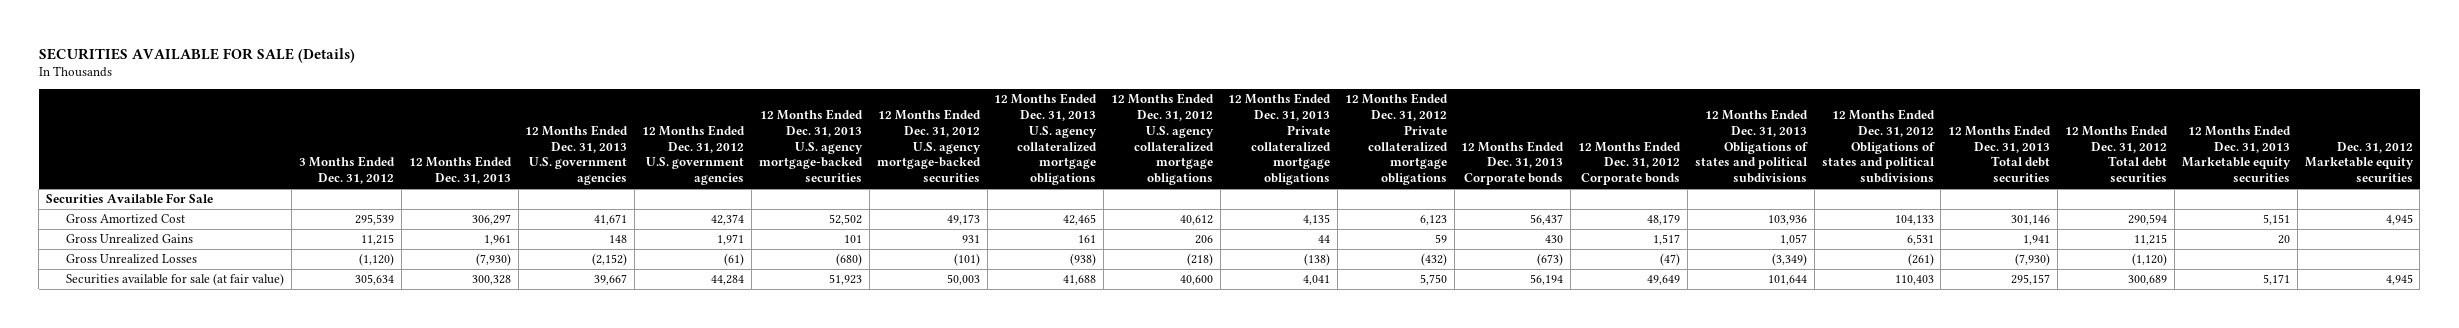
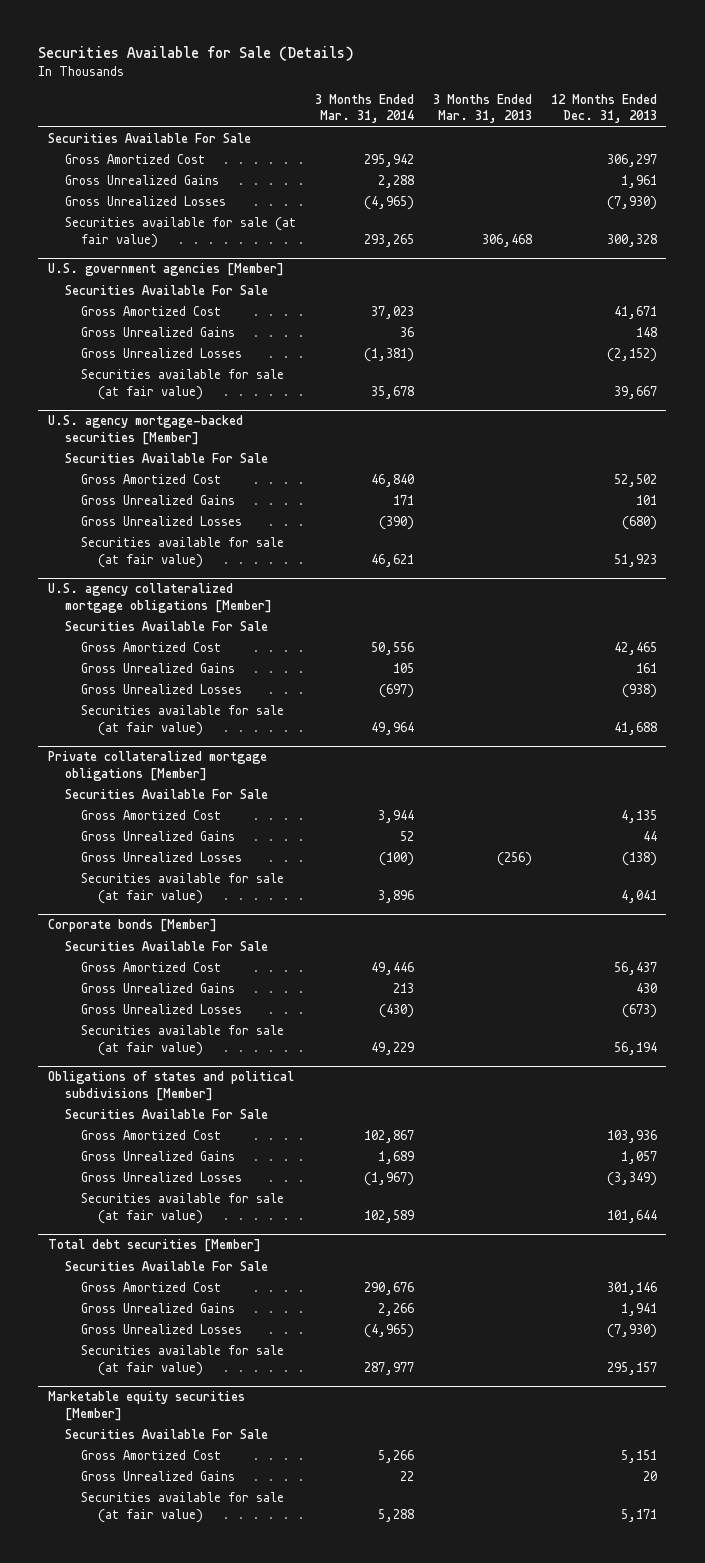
- SECURITIES AVAILABLE FOR SALE (Details)
+ Securities Available for Sale (Details)
- | 3 Months Ended Dec. 31, 2012 | 12 Months Ended Dec. 31, 2013 | 12 Months Ended Dec. 31, 2013 U.S. government agencies | 12 Months Ended Dec. 31, 2012 U.S. government agencies | 12 Months Ended Dec. 31, 2013 U.S. agency mortgage-backed securities | 12 Months Ended Dec. 31, 2012 U.S. agency mortgage-backed securities | 12 Months Ended Dec. 31, 2013 U.S. agency collateralized mortgage obligations | 12 Months Ended Dec. 31, 2012 U.S. agency collateralized mortgage obligations | 12 Months Ended Dec. 31, 2013 Private collateralized mortgage obligations | 12 Months Ended Dec. 31, 2012 Private collateralized mortgage obligations | 12 Months Ended Dec. 31, 2013 Corporate bonds | 12 Months Ended Dec. 31, 2012 Corporate bonds | 12 Months Ended Dec. 31, 2013 Obligations of states and political subdivisions | 12 Months Ended Dec. 31, 2012 Obligations of states and political subdivisions | 12 Months Ended Dec. 31, 2013 Total debt securities | 12 Months Ended Dec. 31, 2012 Total debt securities | 12 Months Ended Dec. 31, 2013 Marketable equity securities | Dec. 31, 2012 Marketable equity securities
+ | 3 Months Ended Mar. 31, 2014 | 3 Months Ended Mar. 31, 2013 | 12 Months Ended Dec. 31, 2013
+ U.S. government agencies [Member]
+ Securities Available For Sale
+ Gross Amortized Cost | 37,023 | | 41,671
+ Gross Unrealized Gains | 36 | | 148
+ Gross Unrealized Losses | (1,381) | | (2,152)
+ Securities available for sale (at fair value) | 35,678 | | 39,667
+ U.S. agency mortgage-backed securities [Member]
+ Securities Available For Sale
+ Gross Amortized Cost | 46,840 | | 52,502
+ Gross Unrealized Gains | 171 | | 101
+ Gross Unrealized Losses | (390) | | (680)
+ Securities available for sale (at fair value) | 46,621 | | 51,923
+ U.S. agency collateralized mortgage obligations [Member]
+ Securities Available For Sale
+ Gross Amortized Cost | 50,556 | | 42,465
+ Gross Unrealized Gains | 105 | | 161
+ Gross Unrealized Losses | (697) | | (938)
+ Securities available for sale (at fair value) | 49,964 | | 41,688
+ Private collateralized mortgage obligations [Member]
+ Securities Available For Sale
+ Gross Amortized Cost | 3,944 | | 4,135
+ Gross Unrealized Gains | 52 | | 44
+ Gross Unrealized Losses | (100) | (256) | (138)
+ Securities available for sale (at fair value) | 3,896 | | 4,041
+ Corporate bonds [Member]
+ Securities Available For Sale
+ Gross Amortized Cost | 49,446 | | 56,437
+ Gross Unrealized Gains | 213 | | 430
+ Gross Unrealized Losses | (430) | | (673)
+ Securities available for sale (at fair value) | 49,229 | | 56,194
+ Obligations of states and political subdivisions [Member]
+ Securities Available For Sale
+ Gross Amortized Cost | 102,867 | | 103,936
+ Gross Unrealized Gains | 1,689 | | 1,057
+ Gross Unrealized Losses | (1,967) | | (3,349)
+ Securities available for sale (at fair value) | 102,589 | | 101,644
+ Total debt securities [Member]
+ Securities Available For Sale
+ Gross Amortized Cost | 290,676 | | 301,146
+ Gross Unrealized Gains | 2,266 | | 1,941
+ Gross Unrealized Losses | (4,965) | | (7,930)
+ Securities available for sale (at fair value) | 287,977 | | 295,157
+ Marketable equity securities [Member]
+ Securities Available For Sale
+ Gross Amortized Cost | 5,266 | | 5,151
+ Gross Unrealized Gains | 22 | | 20
+ Securities available for sale (at fair value) | 5,288 | | 5,171

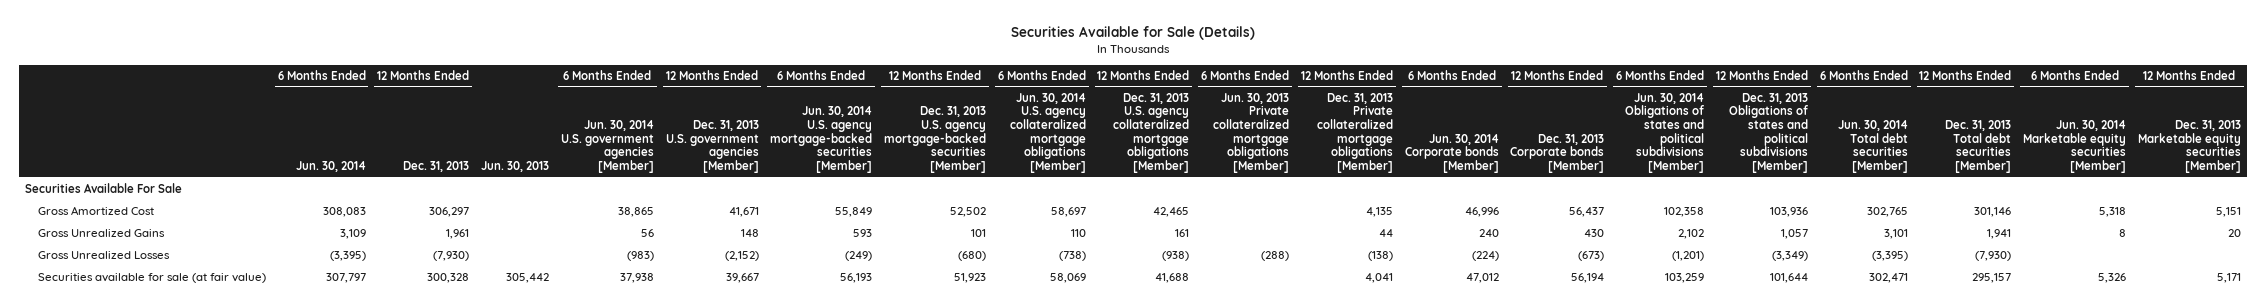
- | 3 Months Ended Mar. 31, 2014 | 3 Months Ended Mar. 31, 2013 | 12 Months Ended Dec. 31, 2013
+ | 6 Months Ended Jun. 30, 2014 | 12 Months Ended Dec. 31, 2013 | Jun. 30, 2013 | 6 Months Ended Jun. 30, 2014 U.S. government agencies [Member] | 12 Months Ended Dec. 31, 2013 U.S. government agencies [Member] | 6 Months Ended Jun. 30, 2014 U.S. agency mortgage-backed securities [Member] | 12 Months Ended Dec. 31, 2013 U.S. agency mortgage-backed securities [Member] | 6 Months Ended Jun. 30, 2014 U.S. agency collateralized mortgage obligations [Member] | 12 Months Ended Dec. 31, 2013 U.S. agency collateralized mortgage obligations [Member] | 6 Months Ended Jun. 30, 2013 Private collateralized mortgage obligations [Member] | 12 Months Ended Dec. 31, 2013 Private collateralized mortgage obligations [Member] | 6 Months Ended Jun. 30, 2014 Corporate bonds [Member] | 12 Months Ended Dec. 31, 2013 Corporate bonds [Member] | 6 Months Ended Jun. 30, 2014 Obligations of states and political subdivisions [Member] | 12 Months Ended Dec. 31, 2013 Obligations of states and political subdivisions [Member] | 6 Months Ended Jun. 30, 2014 Total debt securities [Member] | 12 Months Ended Dec. 31, 2013 Total debt securities [Member] | 6 Months Ended Jun. 30, 2014 Marketable equity securities [Member] | 12 Months Ended Dec. 31, 2013 Marketable equity securities [Member]
- U.S. government agencies [Member]
- Securities Available For Sale
- Gross Amortized Cost | 37,023 | | 41,671
- Gross Unrealized Gains | 36 | | 148
- Gross Unrealized Losses | (1,381) | | (2,152)
- Securities available for sale (at fair value) | 35,678 | | 39,667
- U.S. agency mortgage-backed securities [Member]
- Securities Available For Sale
- Gross Amortized Cost | 46,840 | | 52,502
- Gross Unrealized Gains | 171 | | 101
- Gross Unrealized Losses | (390) | | (680)
- Securities available for sale (at fair value) | 46,621 | | 51,923
- U.S. agency collateralized mortgage obligations [Member]
- Securities Available For Sale
- Gross Amortized Cost | 50,556 | | 42,465
- Gross Unrealized Gains | 105 | | 161
- Gross Unrealized Losses | (697) | | (938)
- Securities available for sale (at fair value) | 49,964 | | 41,688
- Private collateralized mortgage obligations [Member]
- Securities Available For Sale
- Gross Amortized Cost | 3,944 | | 4,135
- Gross Unrealized Gains | 52 | | 44
- Gross Unrealized Losses | (100) | (256) | (138)
- Securities available for sale (at fair value) | 3,896 | | 4,041
- Corporate bonds [Member]
- Securities Available For Sale
- Gross Amortized Cost | 49,446 | | 56,437
- Gross Unrealized Gains | 213 | | 430
- Gross Unrealized Losses | (430) | | (673)
- Securities available for sale (at fair value) | 49,229 | | 56,194
- Obligations of states and political subdivisions [Member]
- Securities Available For Sale
- Gross Amortized Cost | 102,867 | | 103,936
- Gross Unrealized Gains | 1,689 | | 1,057
- Gross Unrealized Losses | (1,967) | | (3,349)
- Securities available for sale (at fair value) | 102,589 | | 101,644
- Total debt securities [Member]
- Securities Available For Sale
- Gross Amortized Cost | 290,676 | | 301,146
- Gross Unrealized Gains | 2,266 | | 1,941
- Gross Unrealized Losses | (4,965) | | (7,930)
- Securities available for sale (at fair value) | 287,977 | | 295,157
- Marketable equity securities [Member]
- Securities Available For Sale
- Gross Amortized Cost | 5,266 | | 5,151
- Gross Unrealized Gains | 22 | | 20
- Securities available for sale (at fair value) | 5,288 | | 5,171

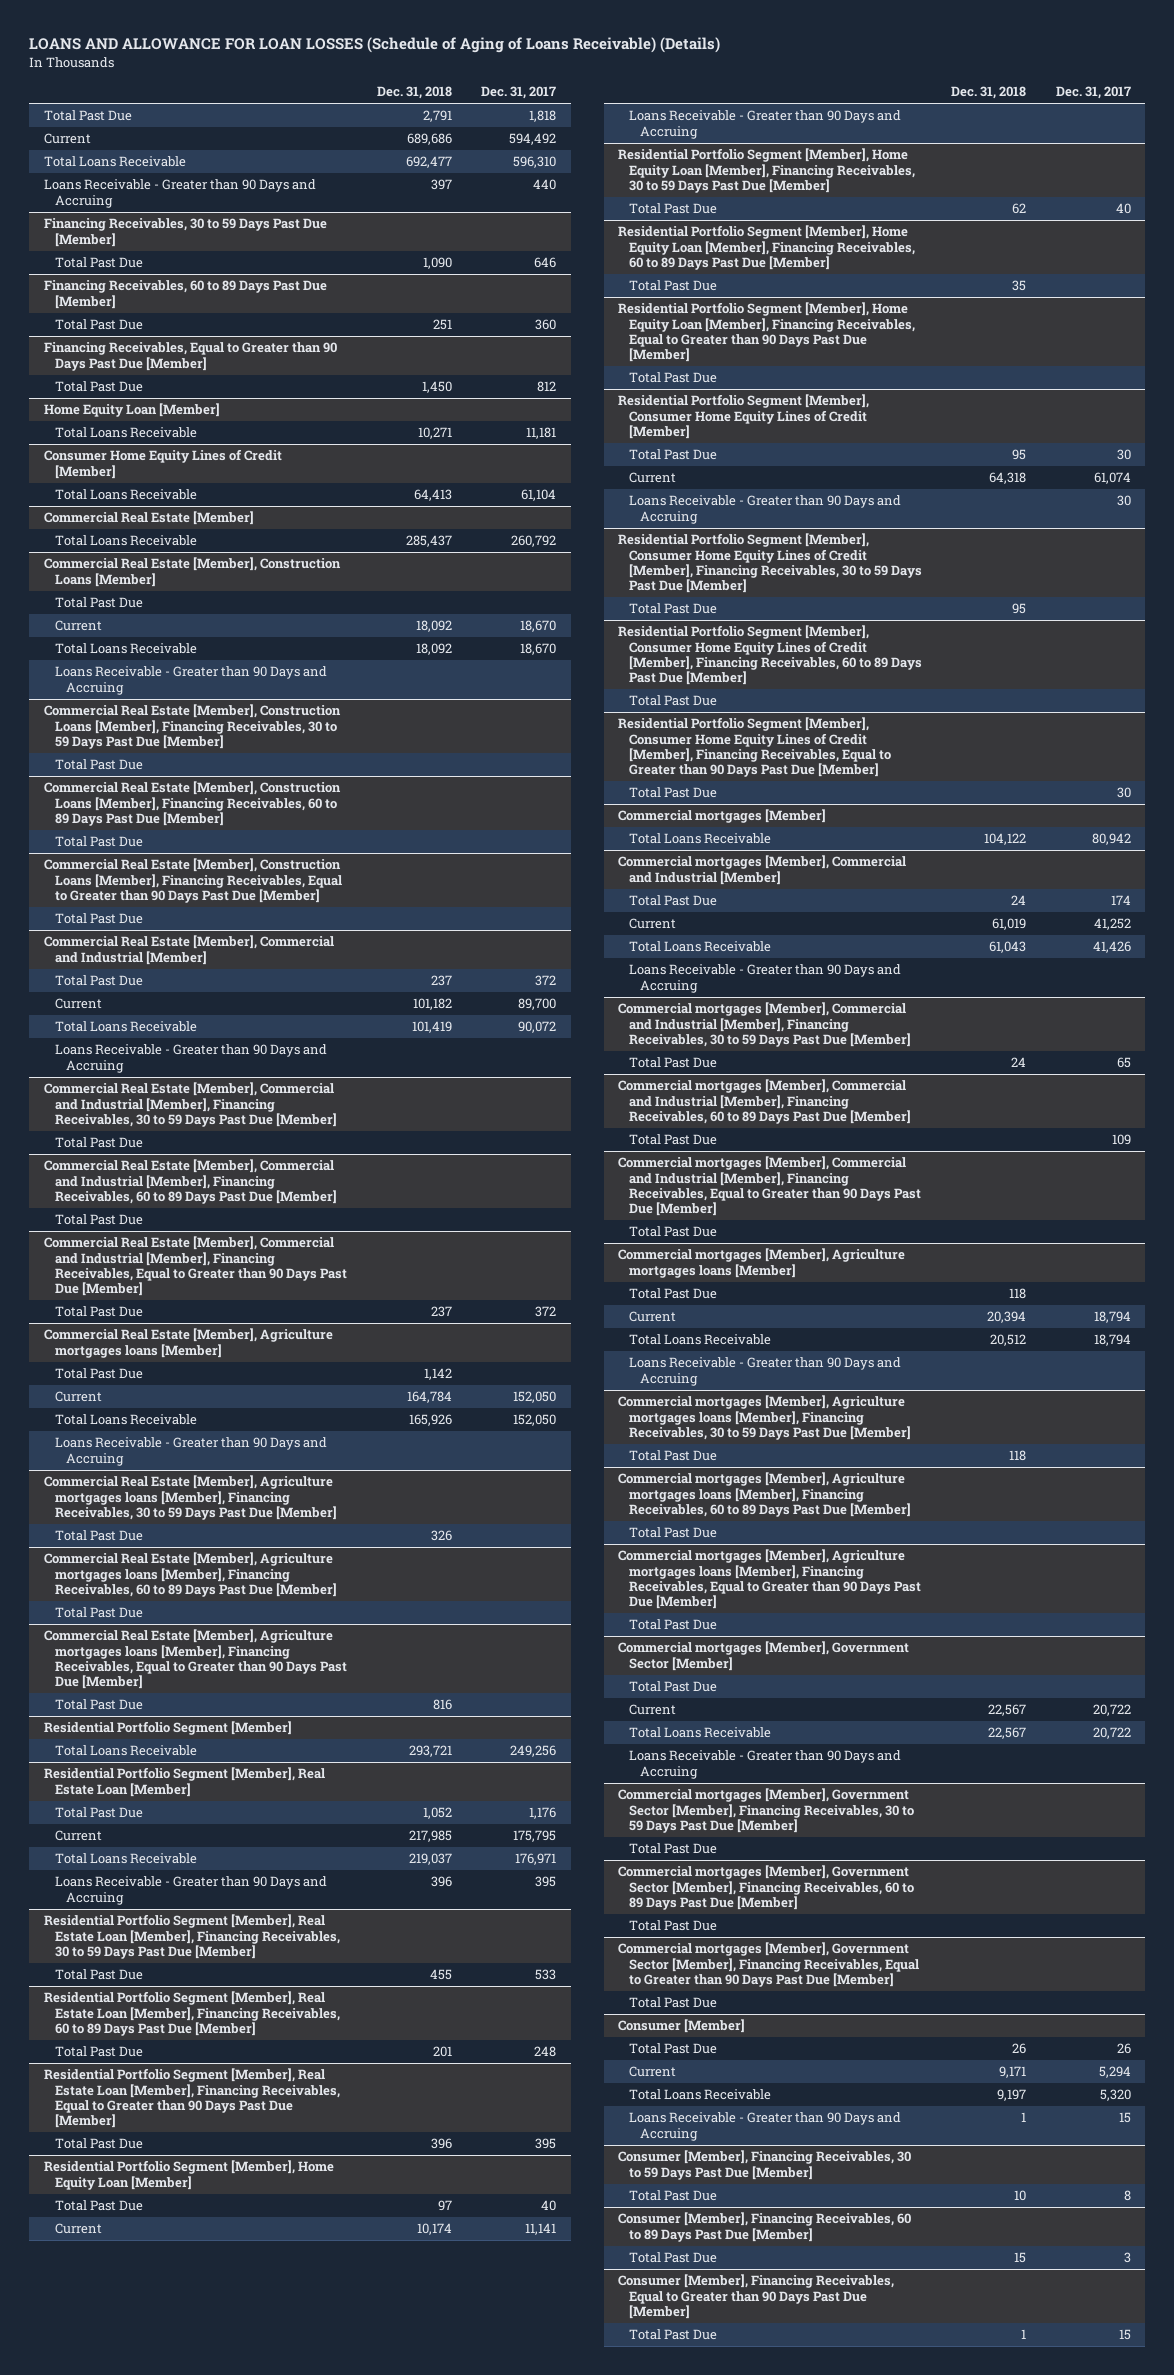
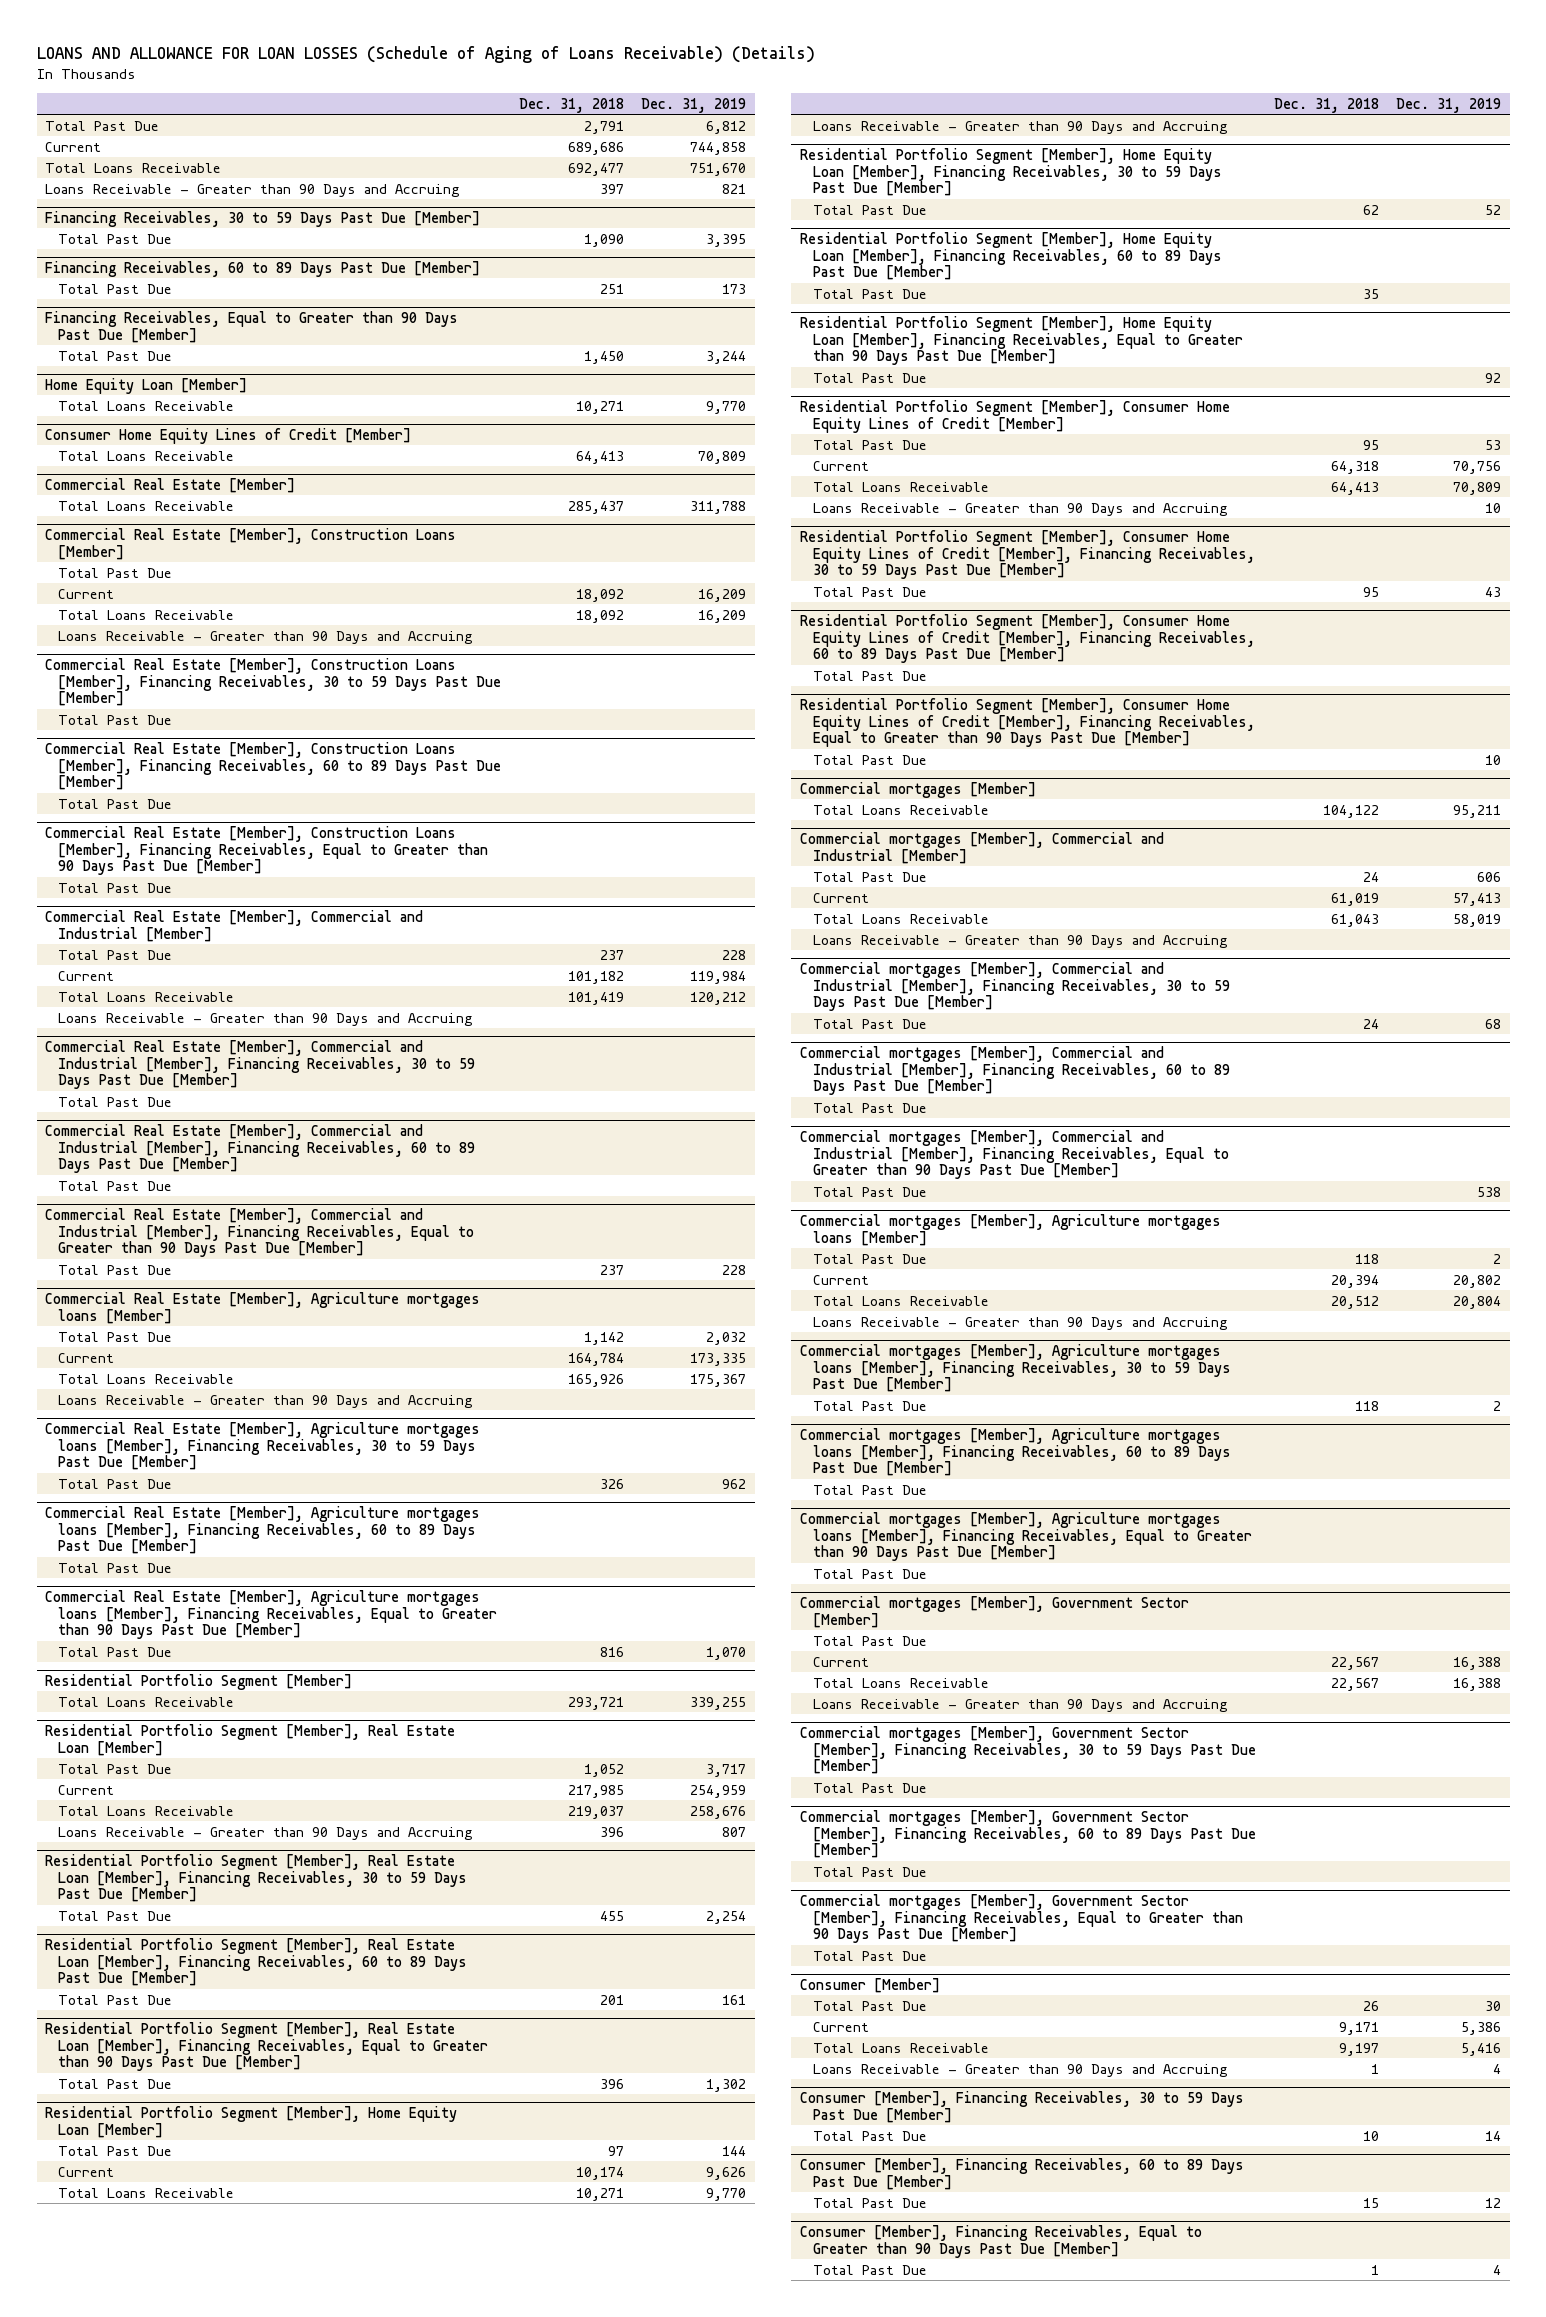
- | Dec. 31, 2018 | Dec. 31, 2017
+ | Dec. 31, 2018 | Dec. 31, 2019
@ Residential Portfolio Segment [Member], Home Equity Loan [Member]
+ Total Loans Receivable | 10,271 | 9,770
@ Residential Portfolio Segment [Member], Consumer Home Equity Lines of Credit [Member]
+ Total Loans Receivable | 64,413 | 70,809

